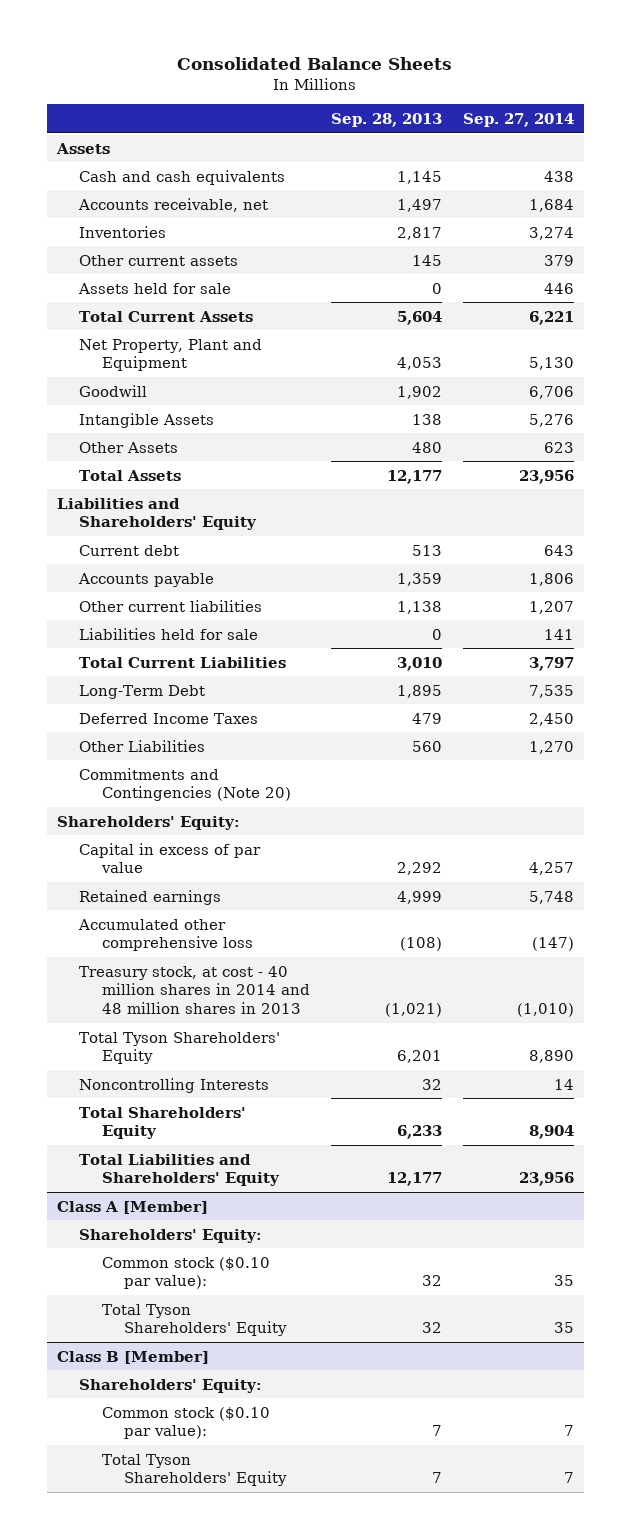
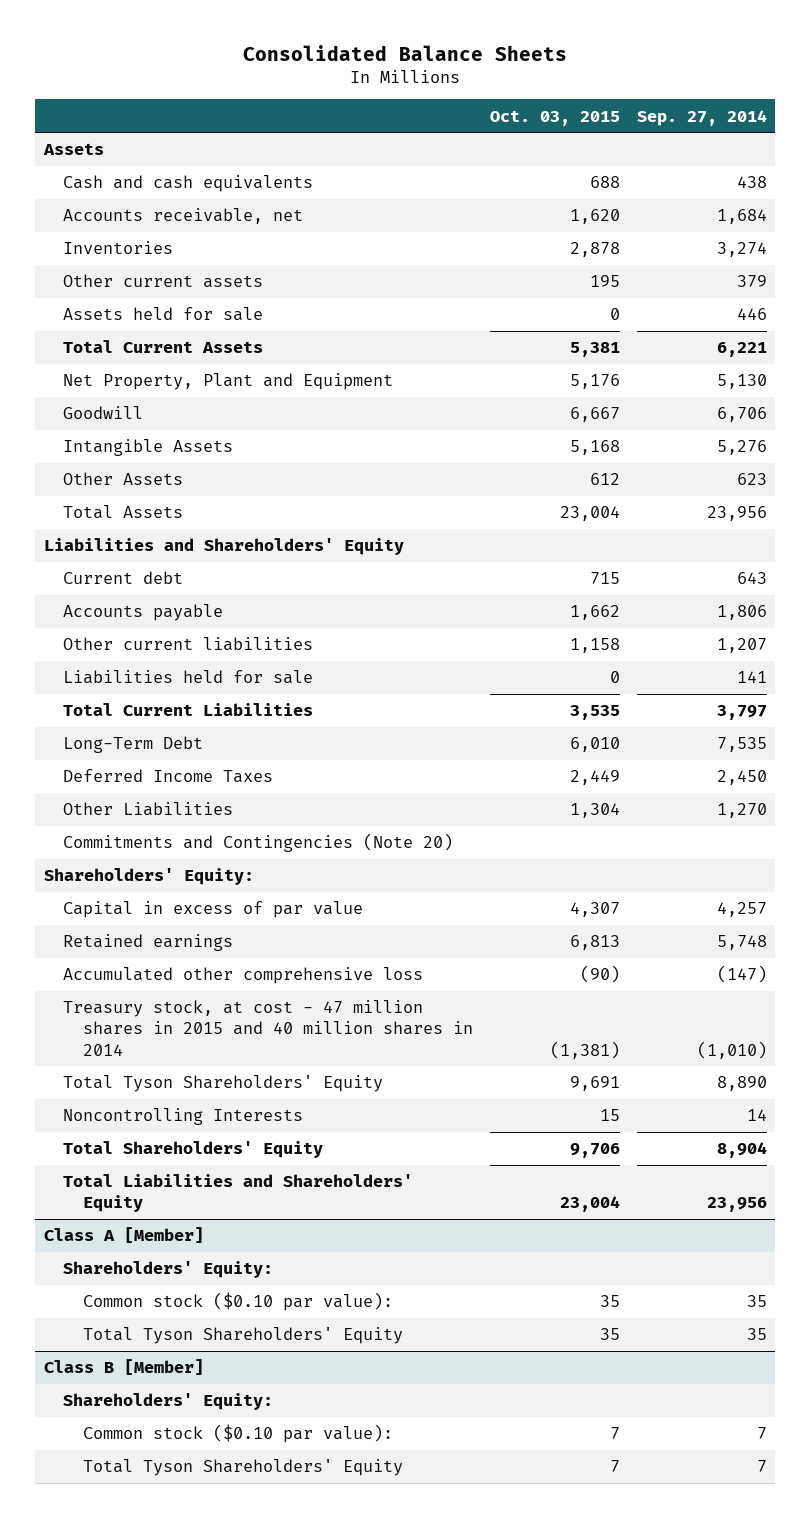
- | Sep. 28, 2013 | Sep. 27, 2014
+ | Oct. 03, 2015 | Sep. 27, 2014
- Treasury stock, at cost - 40 million shares in 2014 and 48 million shares in 2013 | (1,021) | (1,010)
+ Treasury stock, at cost - 47 million shares in 2015 and 40 million shares in 2014 | (1,381) | (1,010)

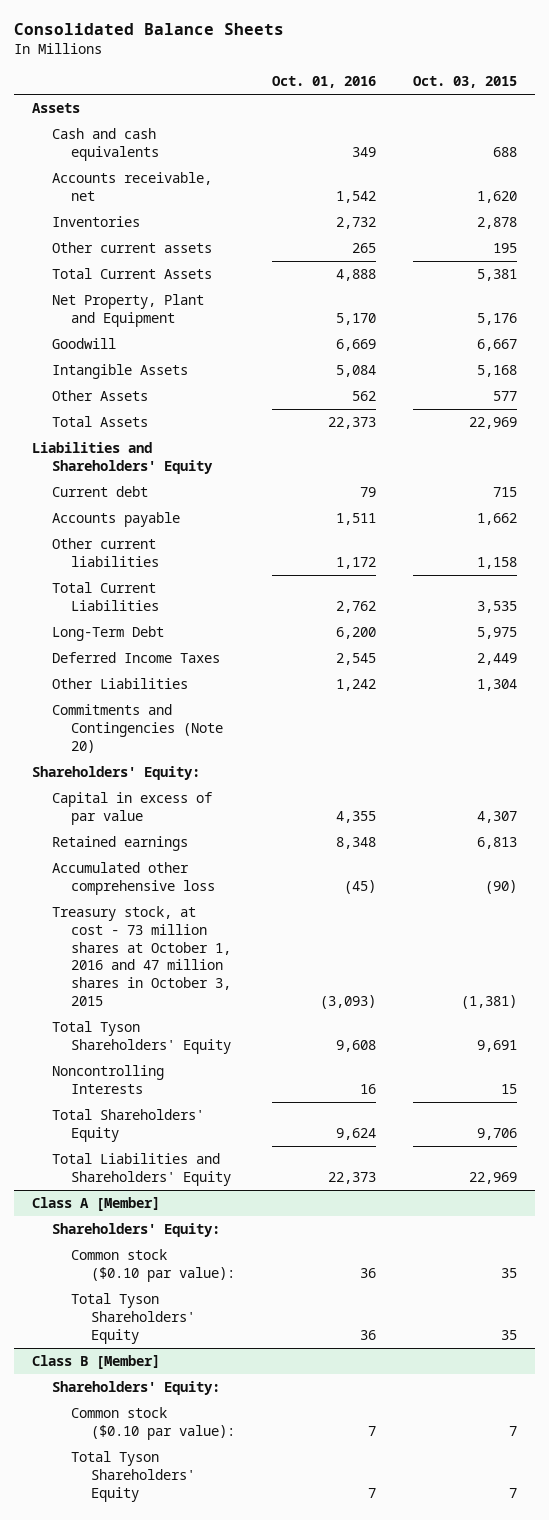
- | Oct. 03, 2015 | Sep. 27, 2014
+ | Oct. 01, 2016 | Oct. 03, 2015
- Assets held for sale | 0 | 446
- Other Assets | 612 | 623
- Total Assets | 23,004 | 23,956
+ Other Assets | 562 | 577
+ Total Assets | 22,373 | 22,969
- Liabilities held for sale | 0 | 141
- Long-Term Debt | 6,010 | 7,535
+ Long-Term Debt | 6,200 | 5,975
- Treasury stock, at cost - 47 million shares in 2015 and 40 million shares in 2014 | (1,381) | (1,010)
+ Treasury stock, at cost - 73 million shares at October 1, 2016 and 47 million shares in October 3, 2015 | (3,093) | (1,381)
- Total Liabilities and Shareholders' Equity | 23,004 | 23,956
+ Total Liabilities and Shareholders' Equity | 22,373 | 22,969

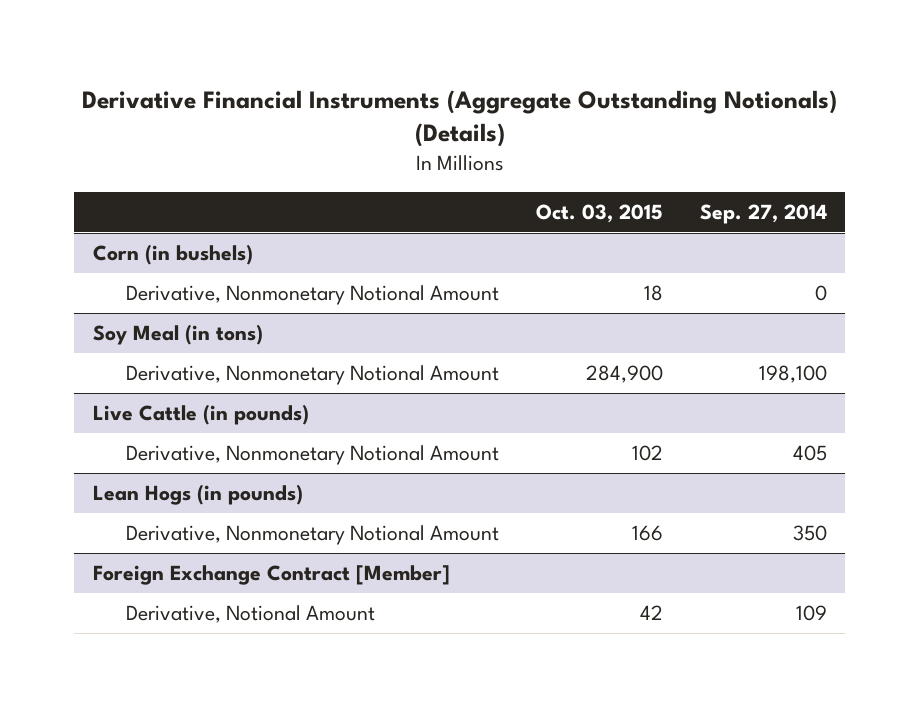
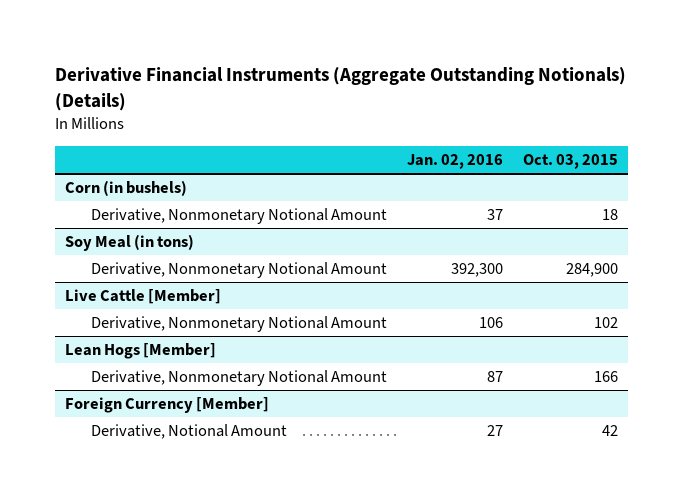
- | Oct. 03, 2015 | Sep. 27, 2014
+ | Jan. 02, 2016 | Oct. 03, 2015
- Live Cattle (in pounds)
+ Live Cattle [Member]
- Lean Hogs (in pounds)
+ Lean Hogs [Member]
- Foreign Exchange Contract [Member]
+ Foreign Currency [Member]

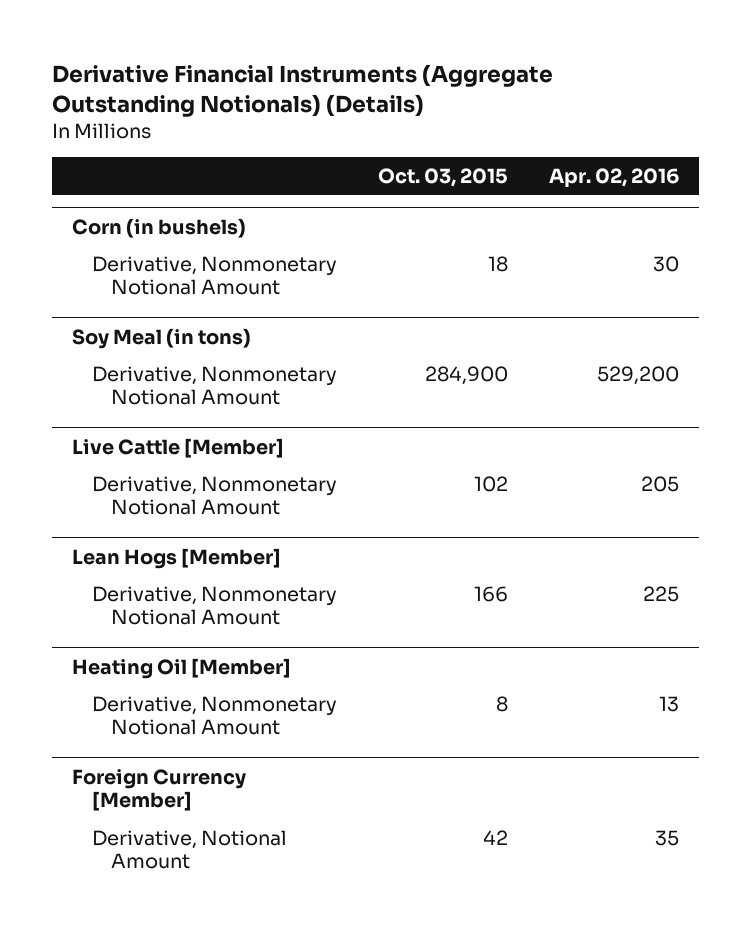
- | Jan. 02, 2016 | Oct. 03, 2015
+ | Oct. 03, 2015 | Apr. 02, 2016
+ Heating Oil [Member]
+ Derivative, Nonmonetary Notional Amount | 8 | 13

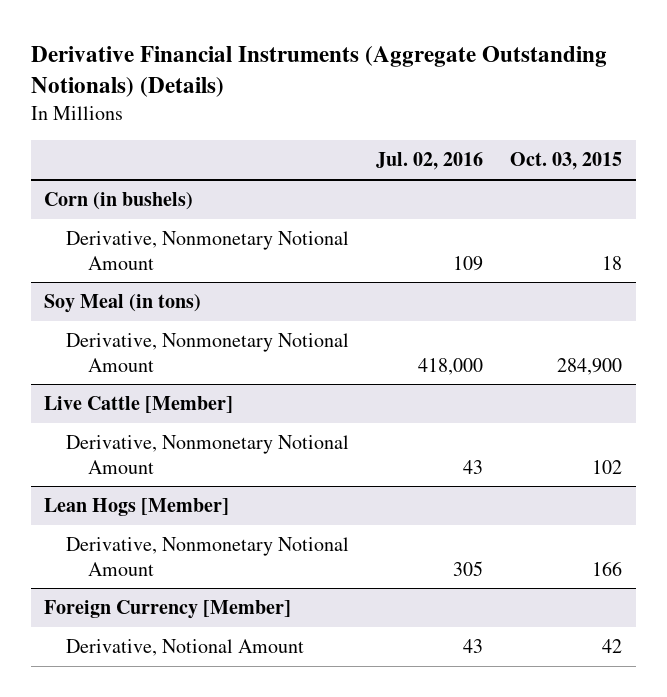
- | Oct. 03, 2015 | Apr. 02, 2016
+ | Jul. 02, 2016 | Oct. 03, 2015
- Heating Oil [Member]
- Derivative, Nonmonetary Notional Amount | 8 | 13

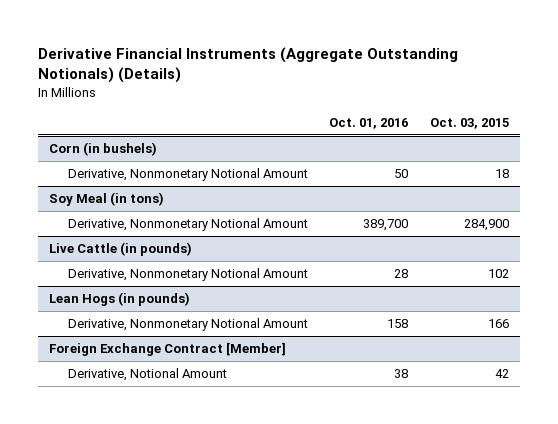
- | Jul. 02, 2016 | Oct. 03, 2015
+ | Oct. 01, 2016 | Oct. 03, 2015
- Live Cattle [Member]
+ Live Cattle (in pounds)
- Lean Hogs [Member]
+ Lean Hogs (in pounds)
- Foreign Currency [Member]
+ Foreign Exchange Contract [Member]

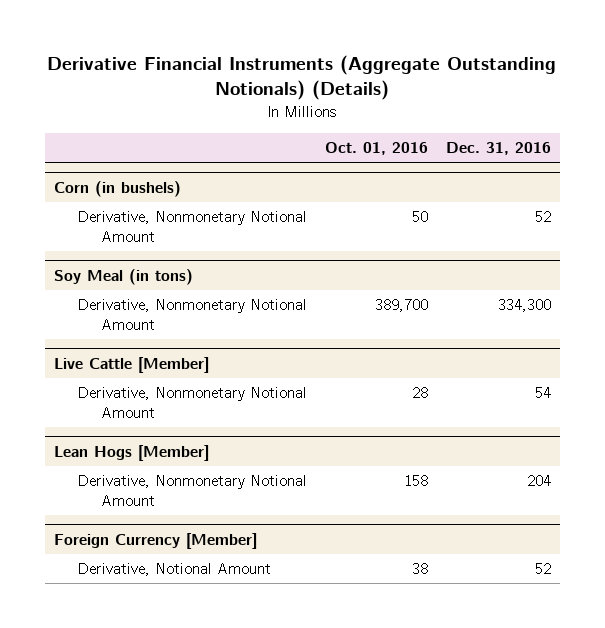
- | Oct. 01, 2016 | Oct. 03, 2015
+ | Oct. 01, 2016 | Dec. 31, 2016
- Live Cattle (in pounds)
+ Live Cattle [Member]
- Lean Hogs (in pounds)
+ Lean Hogs [Member]
- Foreign Exchange Contract [Member]
+ Foreign Currency [Member]

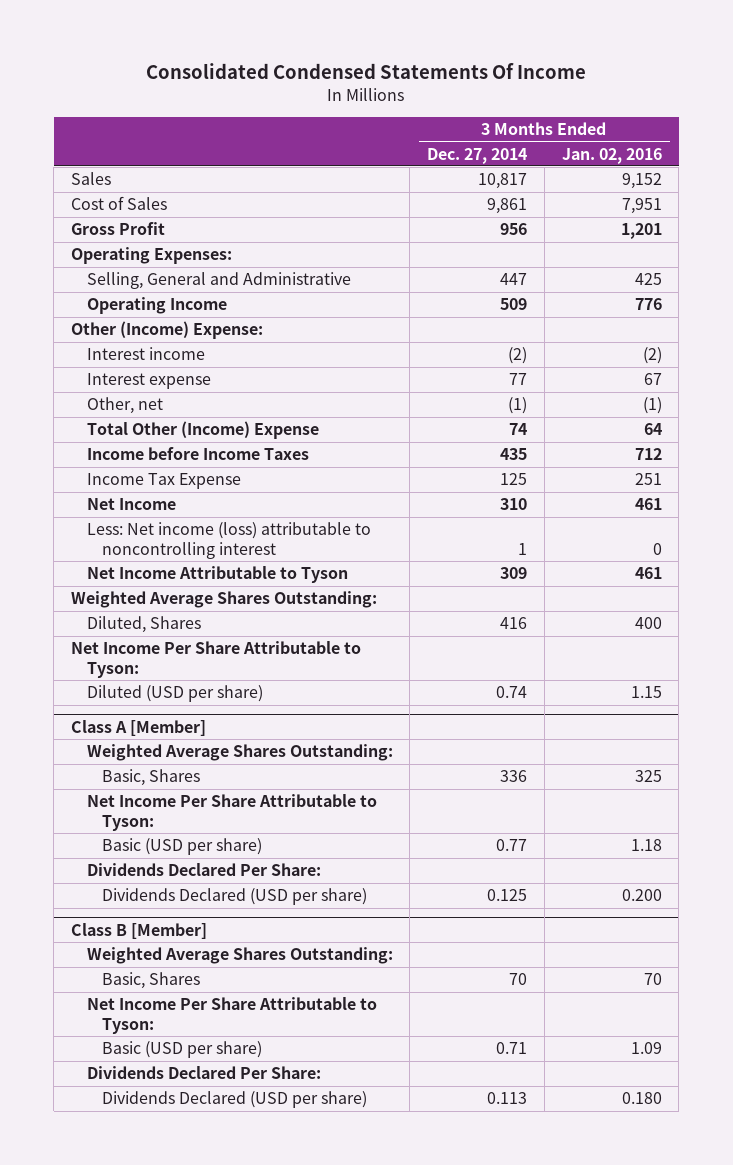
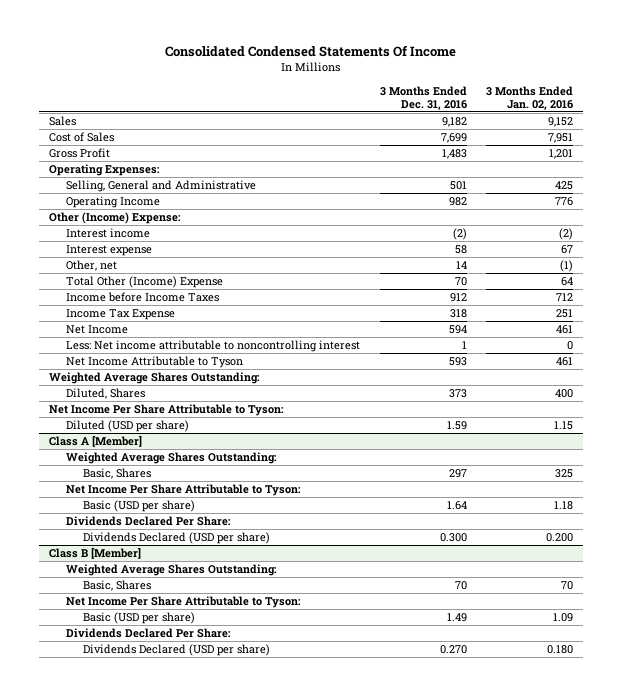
- | 3 Months Ended Dec. 27, 2014 | 3 Months Ended Jan. 02, 2016
+ | 3 Months Ended Dec. 31, 2016 | 3 Months Ended Jan. 02, 2016
- Less: Net income (loss) attributable to noncontrolling interest | 1 | 0
+ Less: Net income attributable to noncontrolling interest | 1 | 0

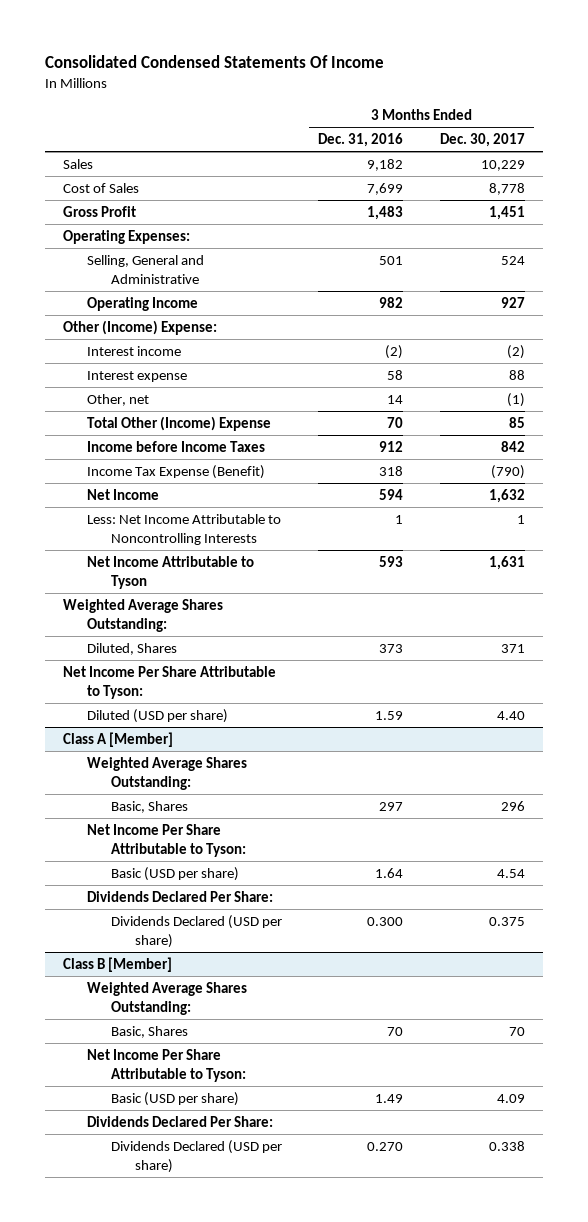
- | 3 Months Ended Dec. 31, 2016 | 3 Months Ended Jan. 02, 2016
+ | 3 Months Ended Dec. 31, 2016 | 3 Months Ended Dec. 30, 2017
- Income Tax Expense | 318 | 251
+ Income Tax Expense (Benefit) | 318 | (790)
- Less: Net income attributable to noncontrolling interest | 1 | 0
+ Less: Net Income Attributable to Noncontrolling Interests | 1 | 1

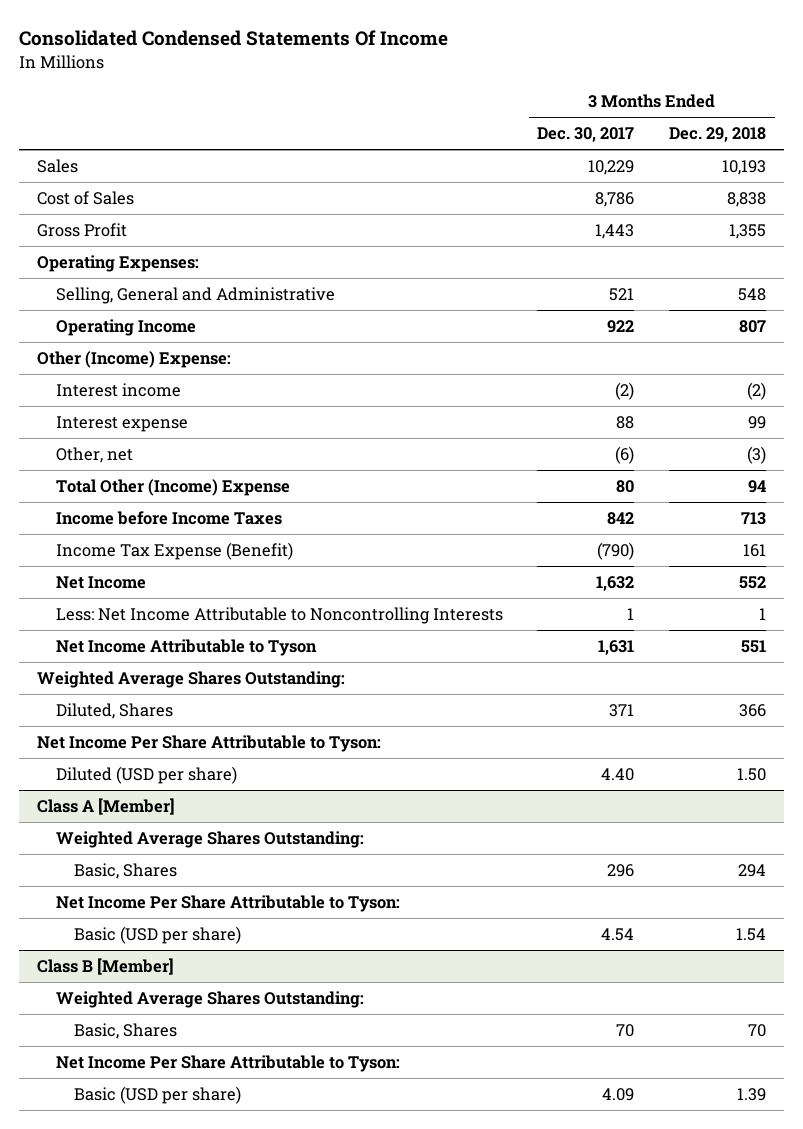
- | 3 Months Ended Dec. 31, 2016 | 3 Months Ended Dec. 30, 2017
+ | 3 Months Ended Dec. 30, 2017 | 3 Months Ended Dec. 29, 2018
- Cost of Sales | 7,699 | 8,778
- Gross Profit | 1,483 | 1,451
+ Cost of Sales | 8,786 | 8,838
+ Gross Profit | 1,443 | 1,355
- Selling, General and Administrative | 501 | 524
- Operating Income | 982 | 927
+ Selling, General and Administrative | 521 | 548
+ Operating Income | 922 | 807
- Other, net | 14 | (1)
- Total Other (Income) Expense | 70 | 85
+ Other, net | (6) | (3)
+ Total Other (Income) Expense | 80 | 94
@ Class A [Member]
- Dividends Declared Per Share:
- Dividends Declared (USD per share) | 0.300 | 0.375
@ Class B [Member]
- Dividends Declared Per Share:
- Dividends Declared (USD per share) | 0.270 | 0.338

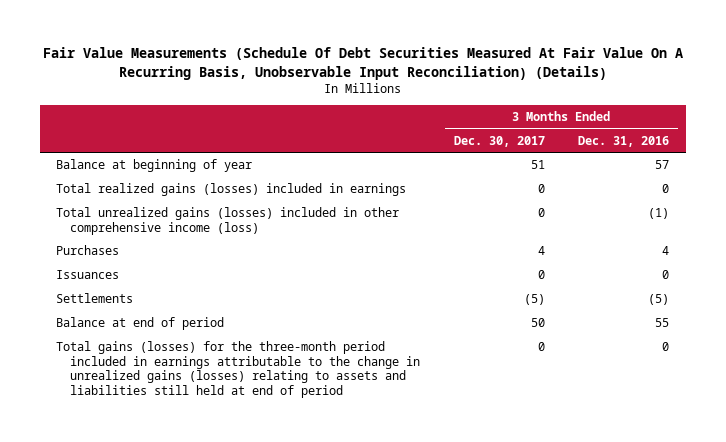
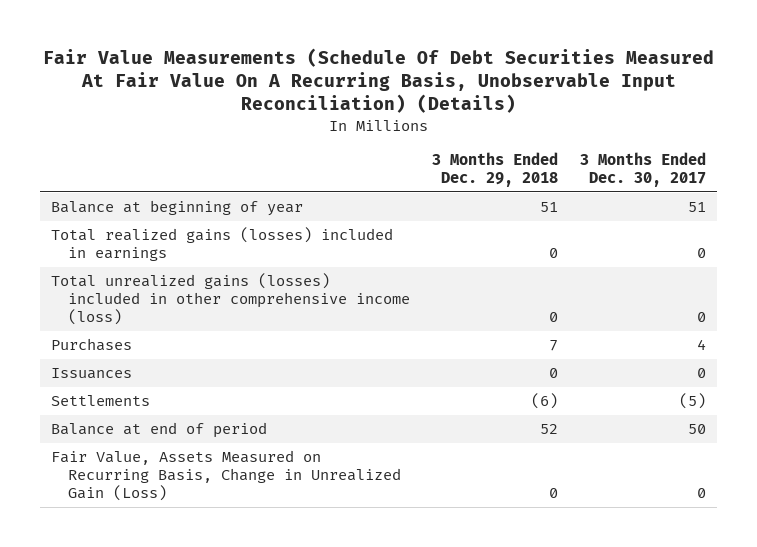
- | 3 Months Ended Dec. 30, 2017 | 3 Months Ended Dec. 31, 2016
+ | 3 Months Ended Dec. 29, 2018 | 3 Months Ended Dec. 30, 2017
- Total gains (losses) for the three-month period included in earnings attributable to the change in unrealized gains (losses) relating to assets and liabilities still held at end of period | 0 | 0
+ Fair Value, Assets Measured on Recurring Basis, Change in Unrealized Gain (Loss) | 0 | 0

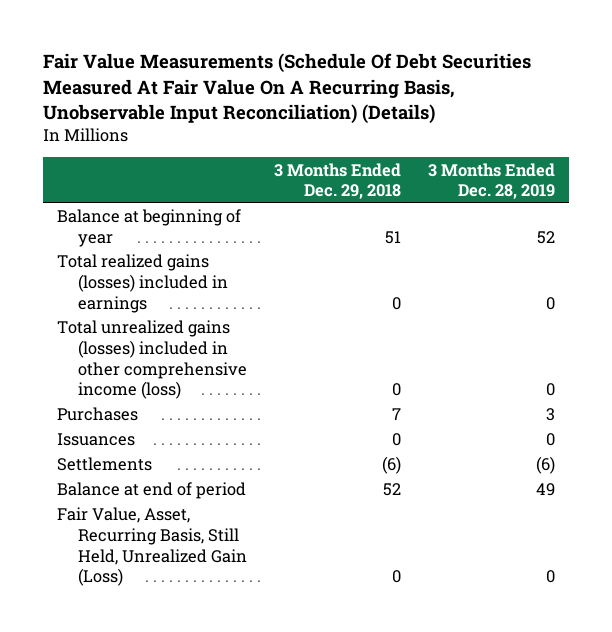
- | 3 Months Ended Dec. 29, 2018 | 3 Months Ended Dec. 30, 2017
+ | 3 Months Ended Dec. 29, 2018 | 3 Months Ended Dec. 28, 2019
- Fair Value, Assets Measured on Recurring Basis, Change in Unrealized Gain (Loss) | 0 | 0
+ Fair Value, Asset, Recurring Basis, Still Held, Unrealized Gain (Loss) | 0 | 0

